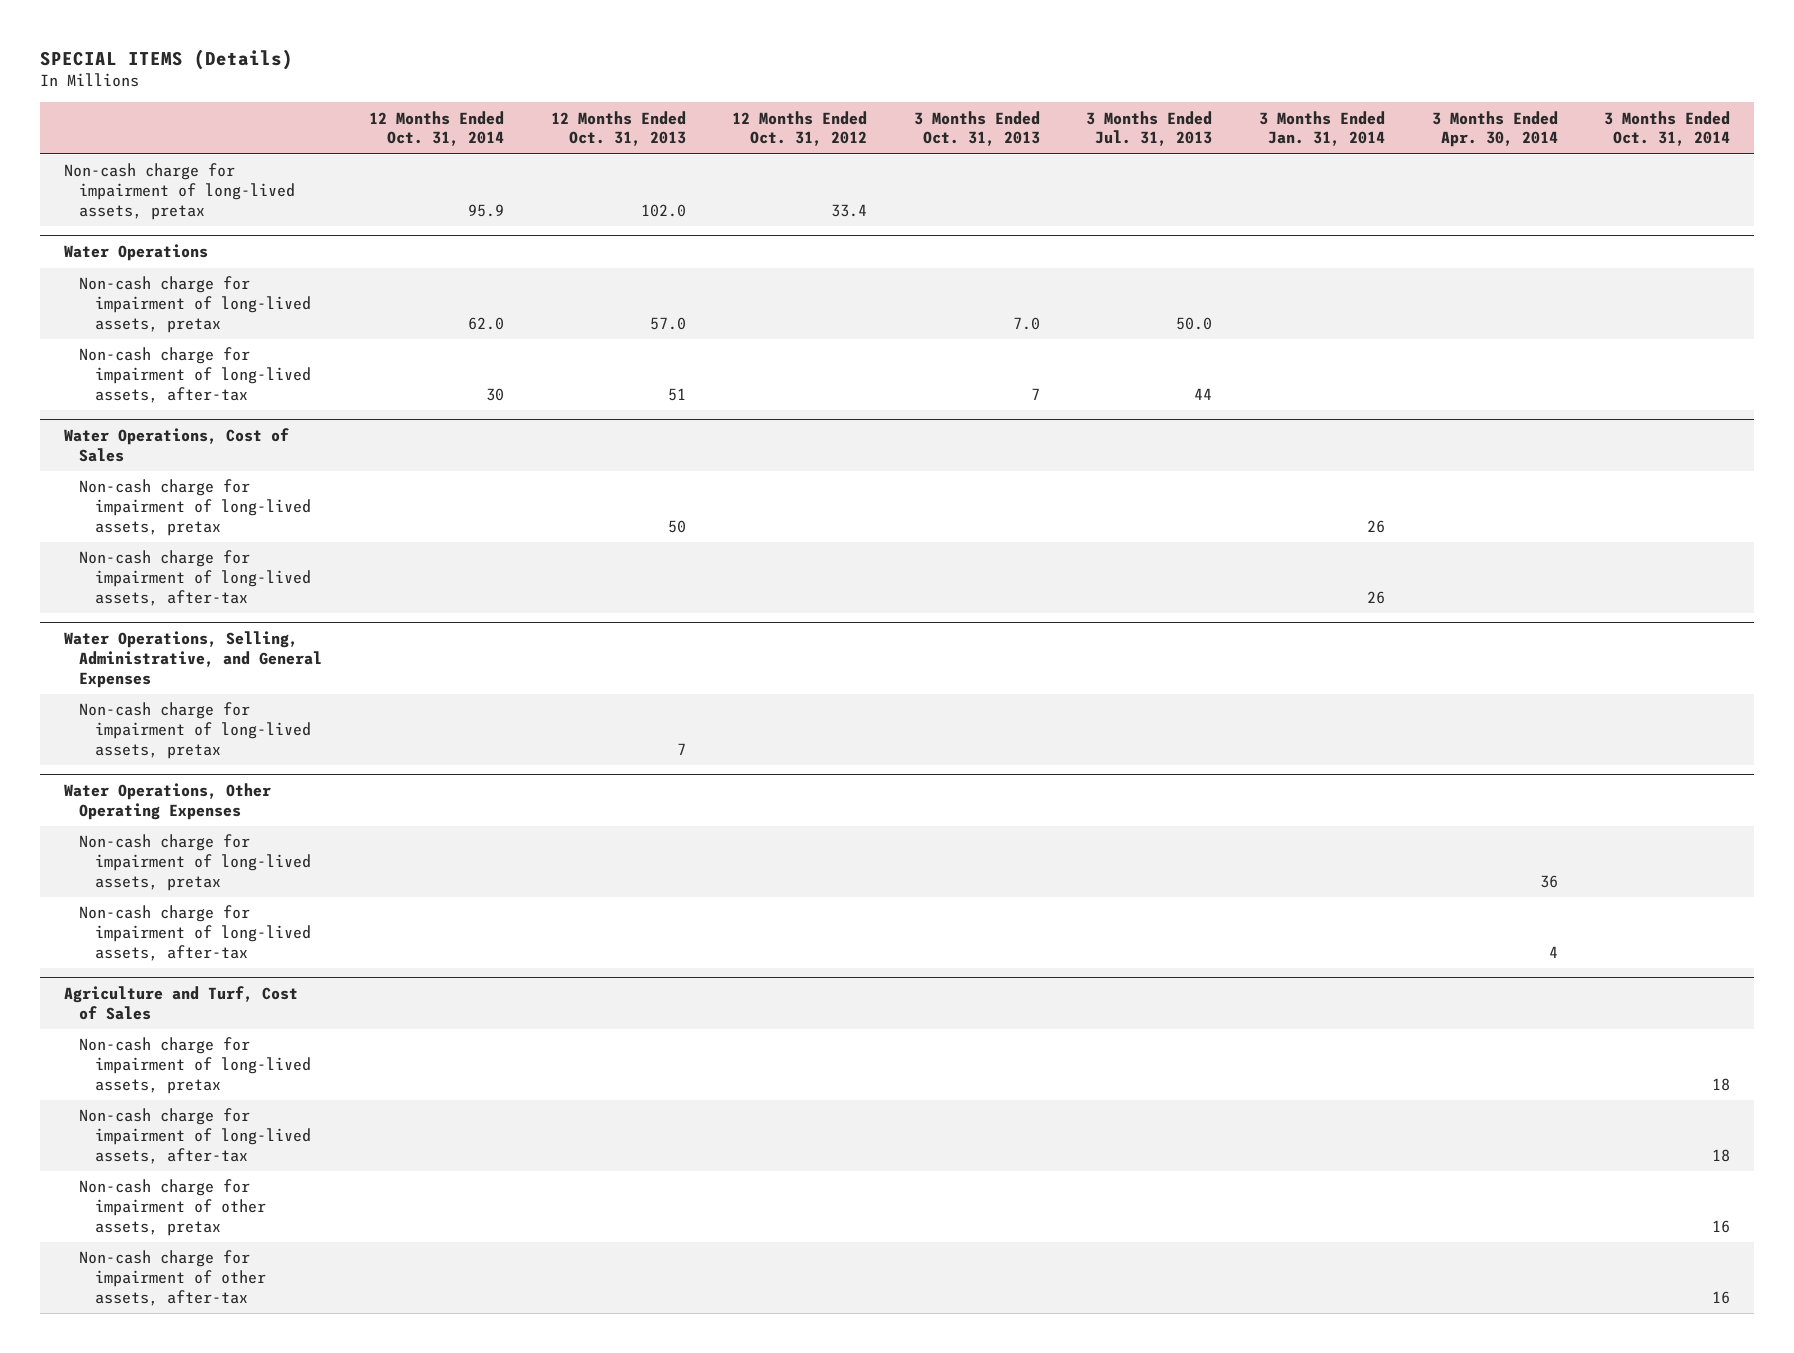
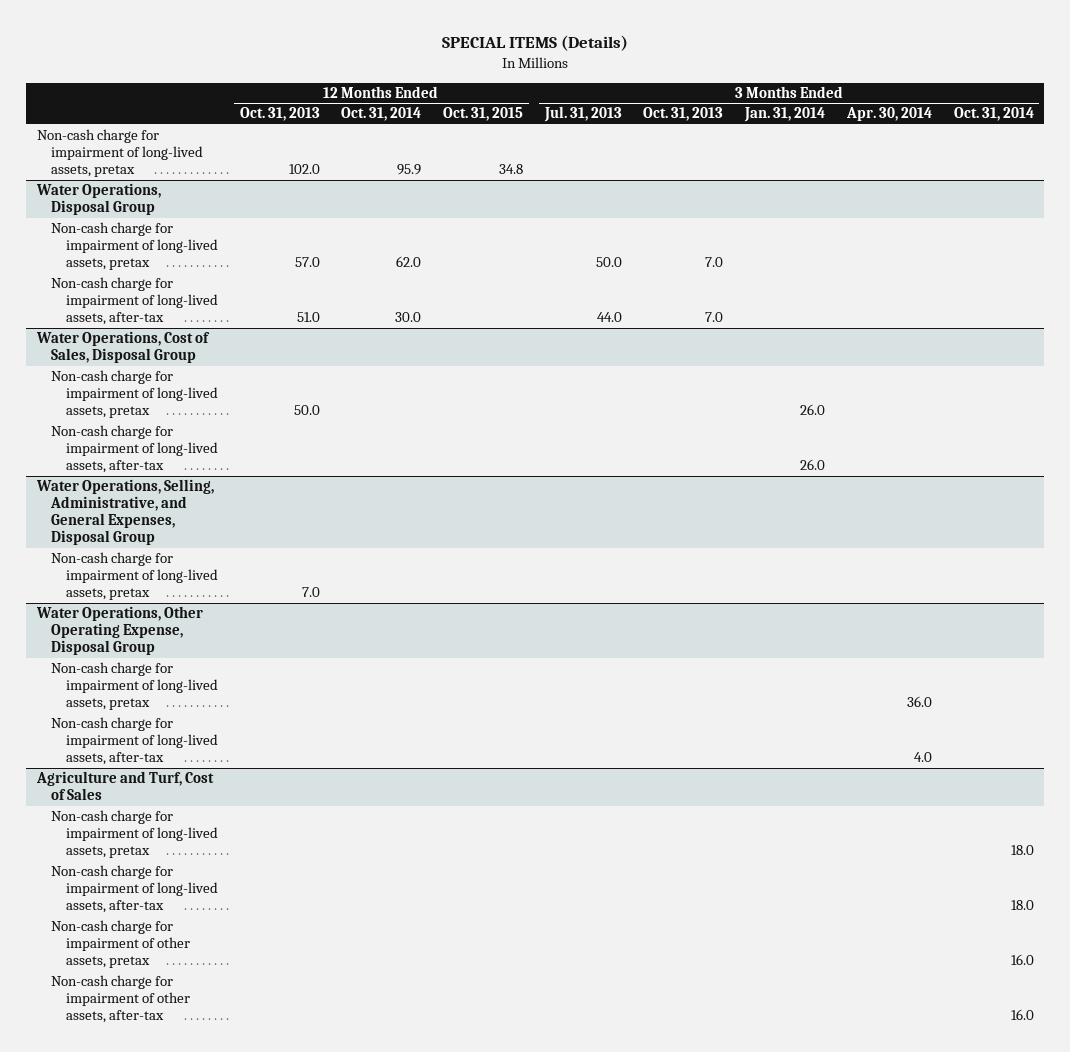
- | 12 Months Ended Oct. 31, 2014 | 12 Months Ended Oct. 31, 2013 | 12 Months Ended Oct. 31, 2012 | 3 Months Ended Oct. 31, 2013 | 3 Months Ended Jul. 31, 2013 | 3 Months Ended Jan. 31, 2014 | 3 Months Ended Apr. 30, 2014 | 3 Months Ended Oct. 31, 2014
+ | 12 Months Ended Oct. 31, 2013 | 12 Months Ended Oct. 31, 2014 | 12 Months Ended Oct. 31, 2015 | 3 Months Ended Jul. 31, 2013 | 3 Months Ended Oct. 31, 2013 | 3 Months Ended Jan. 31, 2014 | 3 Months Ended Apr. 30, 2014 | 3 Months Ended Oct. 31, 2014
- Water Operations
+ Water Operations, Disposal Group
- Non-cash charge for impairment of long-lived assets, after-tax | 30 | 51 | | 7 | 44 | | |
- Water Operations, Cost of Sales
- Non-cash charge for impairment of long-lived assets, pretax | | 50 | | | | 26 | |
- Non-cash charge for impairment of long-lived assets, after-tax | | | | | | 26 | |
- Water Operations, Selling, Administrative, and General Expenses
- Non-cash charge for impairment of long-lived assets, pretax | | 7 | | | | | |
- Water Operations, Other Operating Expenses
- Non-cash charge for impairment of long-lived assets, pretax | | | | | | | 36 |
- Non-cash charge for impairment of long-lived assets, after-tax | | | | | | | 4 |
+ Non-cash charge for impairment of long-lived assets, after-tax | 51.0 | 30.0 | | 44.0 | 7.0 | | |
+ Water Operations, Cost of Sales, Disposal Group
+ Non-cash charge for impairment of long-lived assets, pretax | 50.0 | | | | | 26.0 | |
+ Non-cash charge for impairment of long-lived assets, after-tax | | | | | | 26.0 | |
+ Water Operations, Selling, Administrative, and General Expenses, Disposal Group
+ Non-cash charge for impairment of long-lived assets, pretax | 7.0 | | | | | | |
+ Water Operations, Other Operating Expense, Disposal Group
+ Non-cash charge for impairment of long-lived assets, pretax | | | | | | | 36.0 |
+ Non-cash charge for impairment of long-lived assets, after-tax | | | | | | | 4.0 |
@ Agriculture and Turf, Cost of Sales
- Non-cash charge for impairment of long-lived assets, pretax | | | | | | | | 18
- Non-cash charge for impairment of long-lived assets, after-tax | | | | | | | | 18
- Non-cash charge for impairment of other assets, pretax | | | | | | | | 16
- Non-cash charge for impairment of other assets, after-tax | | | | | | | | 16
+ Non-cash charge for impairment of long-lived assets, pretax | | | | | | | | 18.0
+ Non-cash charge for impairment of long-lived assets, after-tax | | | | | | | | 18.0
+ Non-cash charge for impairment of other assets, pretax | | | | | | | | 16.0
+ Non-cash charge for impairment of other assets, after-tax | | | | | | | | 16.0

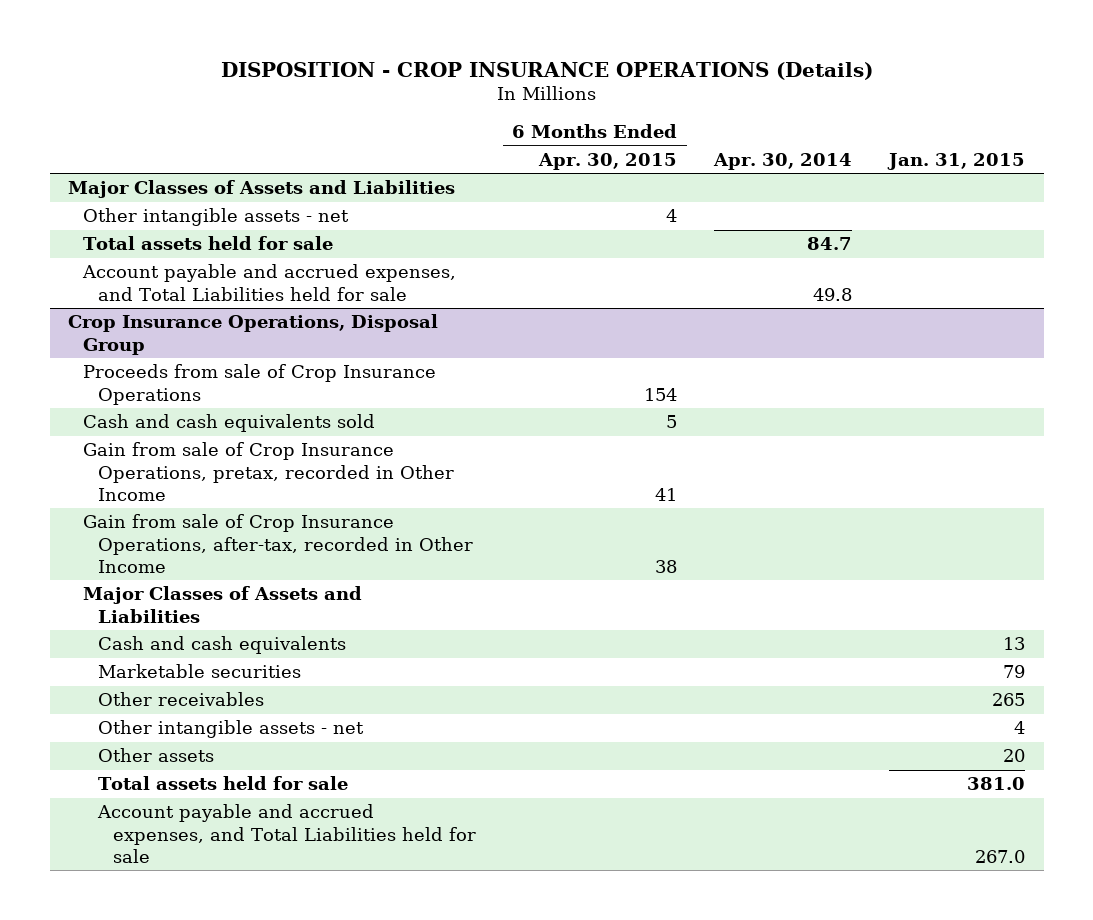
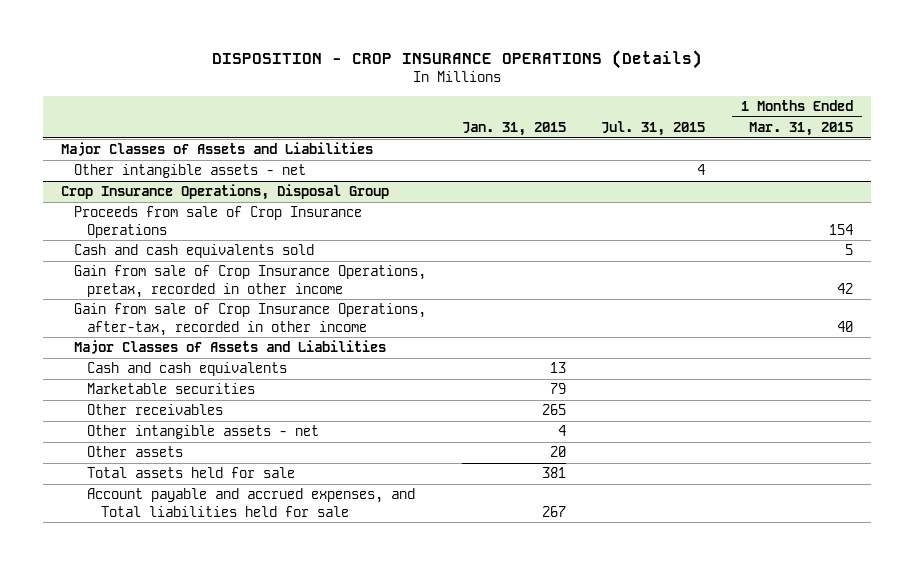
- | 6 Months Ended Apr. 30, 2015 | Apr. 30, 2014 | Jan. 31, 2015
+ | Jan. 31, 2015 | Jul. 31, 2015 | 1 Months Ended Mar. 31, 2015
- Total assets held for sale | | 84.7 |
- Account payable and accrued expenses, and Total Liabilities held for sale | | 49.8 |
@ Crop Insurance Operations, Disposal Group
- Gain from sale of Crop Insurance Operations, pretax, recorded in Other Income | 41 | |
- Gain from sale of Crop Insurance Operations, after-tax, recorded in Other Income | 38 | |
+ Gain from sale of Crop Insurance Operations, pretax, recorded in other income | | | 42
+ Gain from sale of Crop Insurance Operations, after-tax, recorded in other income | | | 40
- Total assets held for sale | | | 381.0
- Account payable and accrued expenses, and Total Liabilities held for sale | | | 267.0
+ Total assets held for sale | 381 | |
+ Account payable and accrued expenses, and Total liabilities held for sale | 267 | |

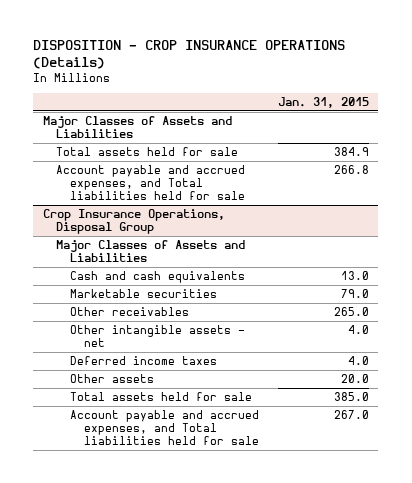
- | Jan. 31, 2015 | Jul. 31, 2015 | 1 Months Ended Mar. 31, 2015
+ | Jan. 31, 2015
- Other intangible assets - net | | 4 |
+ Total assets held for sale | 384.9
+ Account payable and accrued expenses, and Total liabilities held for sale | 266.8
@ Crop Insurance Operations, Disposal Group
- Proceeds from sale of Crop Insurance Operations | | | 154
- Cash and cash equivalents sold | | | 5
- Gain from sale of Crop Insurance Operations, pretax, recorded in other income | | | 42
- Gain from sale of Crop Insurance Operations, after-tax, recorded in other income | | | 40
- Cash and cash equivalents | 13 | |
- Marketable securities | 79 | |
- Other receivables | 265 | |
- Other intangible assets - net | 4 | |
- Other assets | 20 | |
- Total assets held for sale | 381 | |
- Account payable and accrued expenses, and Total liabilities held for sale | 267 | |
+ Cash and cash equivalents | 13.0
+ Marketable securities | 79.0
+ Other receivables | 265.0
+ Other intangible assets - net | 4.0
+ Deferred income taxes | 4.0
+ Other assets | 20.0
+ Total assets held for sale | 385.0
+ Account payable and accrued expenses, and Total liabilities held for sale | 267.0

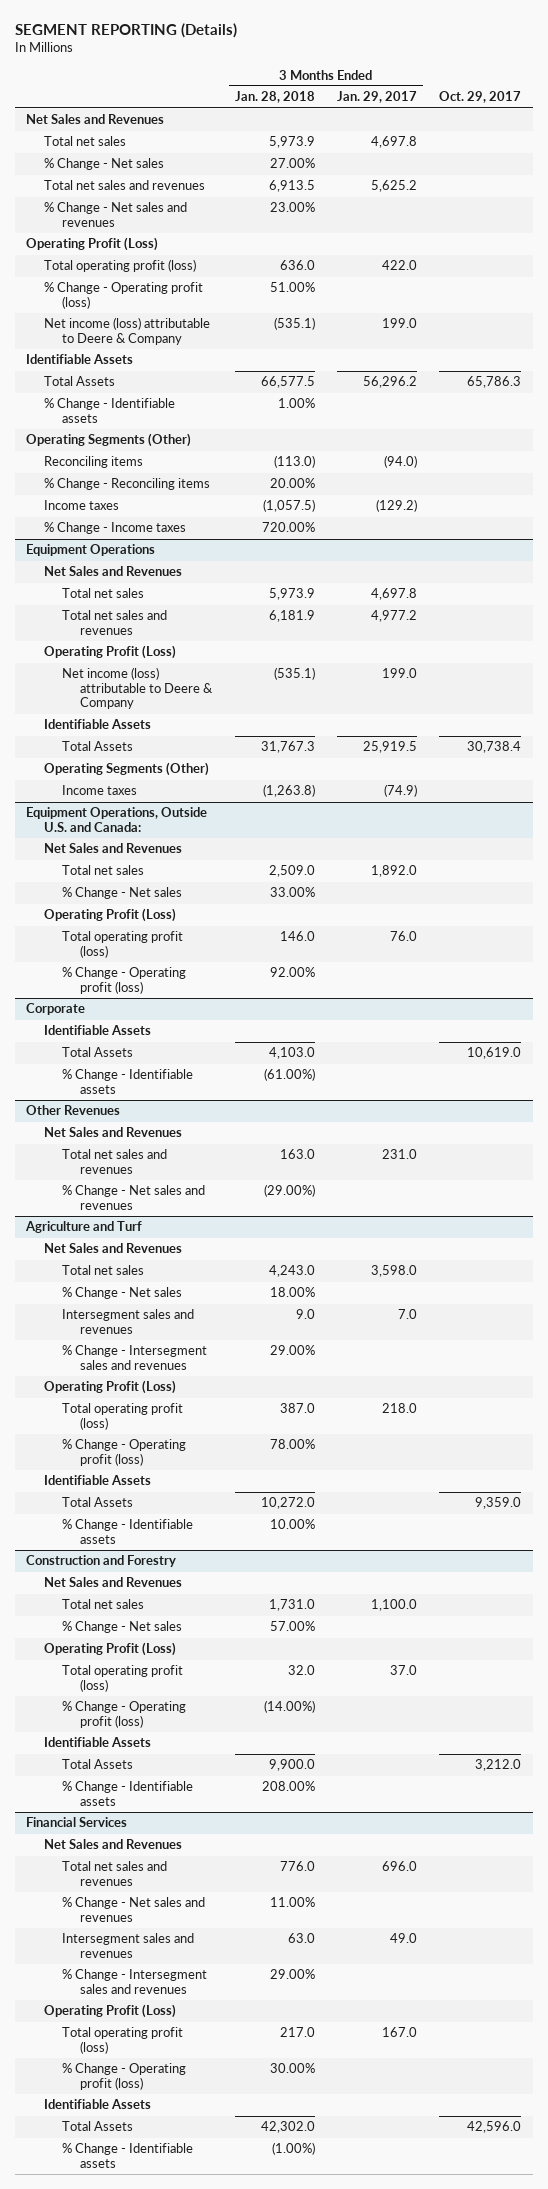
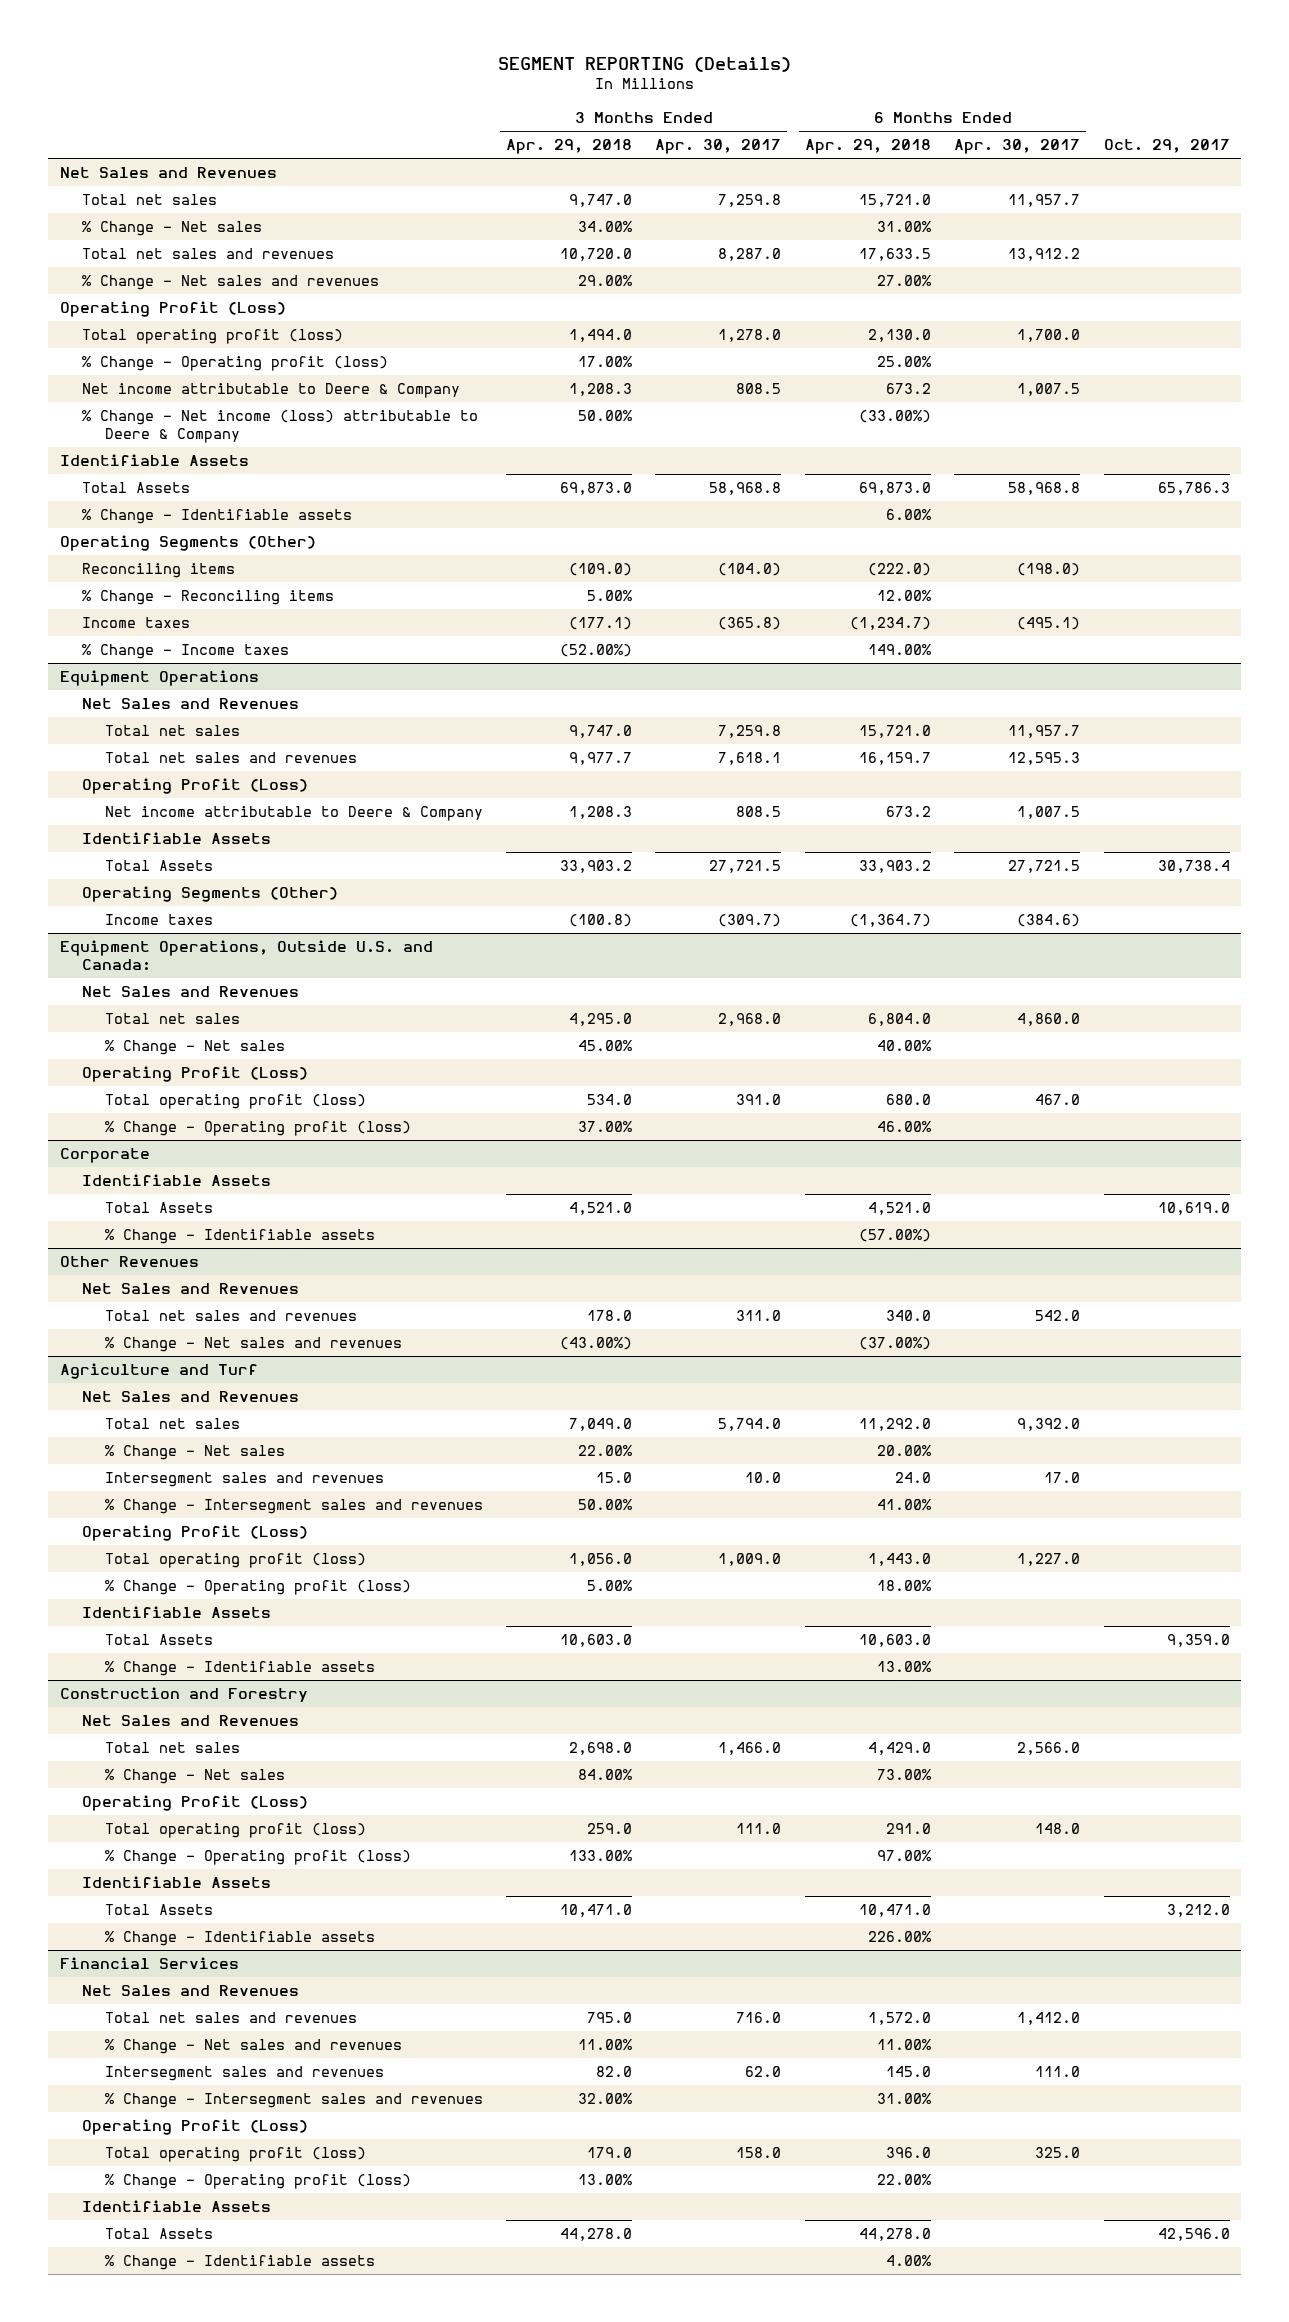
- | 3 Months Ended Jan. 28, 2018 | 3 Months Ended Jan. 29, 2017 | Oct. 29, 2017
+ | 3 Months Ended Apr. 29, 2018 | 3 Months Ended Apr. 30, 2017 | 6 Months Ended Apr. 29, 2018 | 6 Months Ended Apr. 30, 2017 | Oct. 29, 2017
- Net income (loss) attributable to Deere & Company | (535.1) | 199.0 |
+ Net income attributable to Deere & Company | 1,208.3 | 808.5 | 673.2 | 1,007.5 |
+ % Change - Net income (loss) attributable to Deere & Company | 50.00% | | (33.00%) | |
@ Equipment Operations
- Net income (loss) attributable to Deere & Company | (535.1) | 199.0 |
+ Net income attributable to Deere & Company | 1,208.3 | 808.5 | 673.2 | 1,007.5 |

